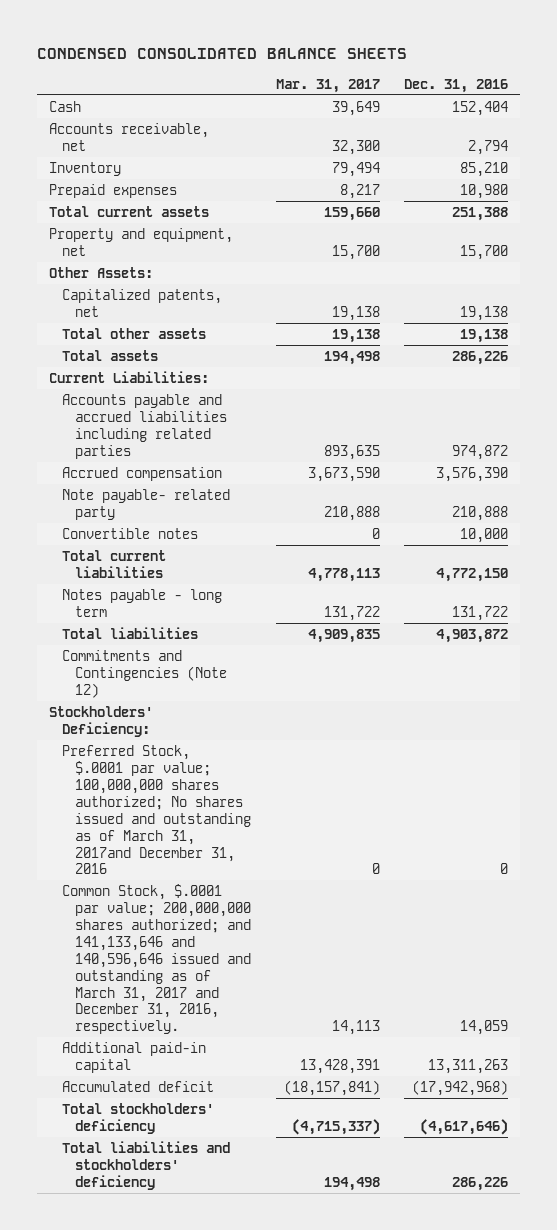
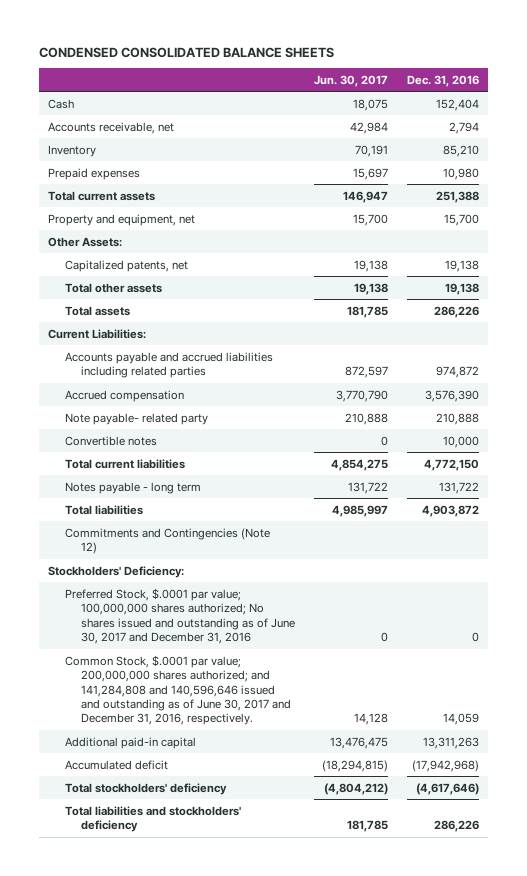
- | Mar. 31, 2017 | Dec. 31, 2016
+ | Jun. 30, 2017 | Dec. 31, 2016
- Preferred Stock, $.0001 par value; 100,000,000 shares authorized; No shares issued and outstanding as of March 31, 2017and December 31, 2016 | 0 | 0
- Common Stock, $.0001 par value; 200,000,000 shares authorized; and 141,133,646 and 140,596,646 issued and outstanding as of March 31, 2017 and December 31, 2016, respectively. | 14,113 | 14,059
+ Preferred Stock, $.0001 par value; 100,000,000 shares authorized; No shares issued and outstanding as of June 30, 2017 and December 31, 2016 | 0 | 0
+ Common Stock, $.0001 par value; 200,000,000 shares authorized; and 141,284,808 and 140,596,646 issued and outstanding as of June 30, 2017 and December 31, 2016, respectively. | 14,128 | 14,059

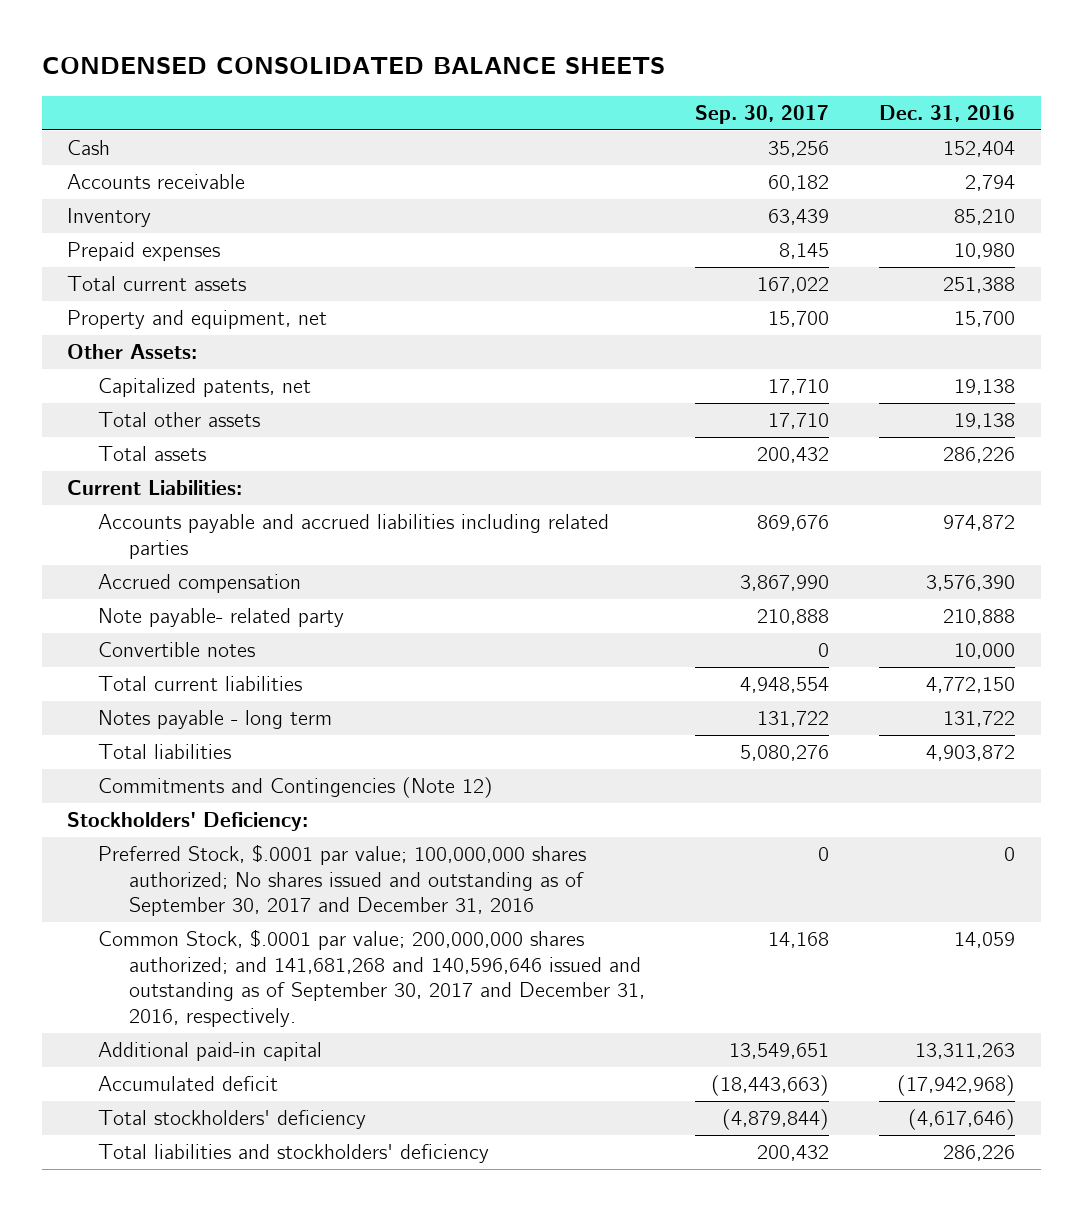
- | Jun. 30, 2017 | Dec. 31, 2016
+ | Sep. 30, 2017 | Dec. 31, 2016
- Accounts receivable, net | 42,984 | 2,794
+ Accounts receivable | 60,182 | 2,794
- Preferred Stock, $.0001 par value; 100,000,000 shares authorized; No shares issued and outstanding as of June 30, 2017 and December 31, 2016 | 0 | 0
- Common Stock, $.0001 par value; 200,000,000 shares authorized; and 141,284,808 and 140,596,646 issued and outstanding as of June 30, 2017 and December 31, 2016, respectively. | 14,128 | 14,059
+ Preferred Stock, $.0001 par value; 100,000,000 shares authorized; No shares issued and outstanding as of September 30, 2017 and December 31, 2016 | 0 | 0
+ Common Stock, $.0001 par value; 200,000,000 shares authorized; and 141,681,268 and 140,596,646 issued and outstanding as of September 30, 2017 and December 31, 2016, respectively. | 14,168 | 14,059

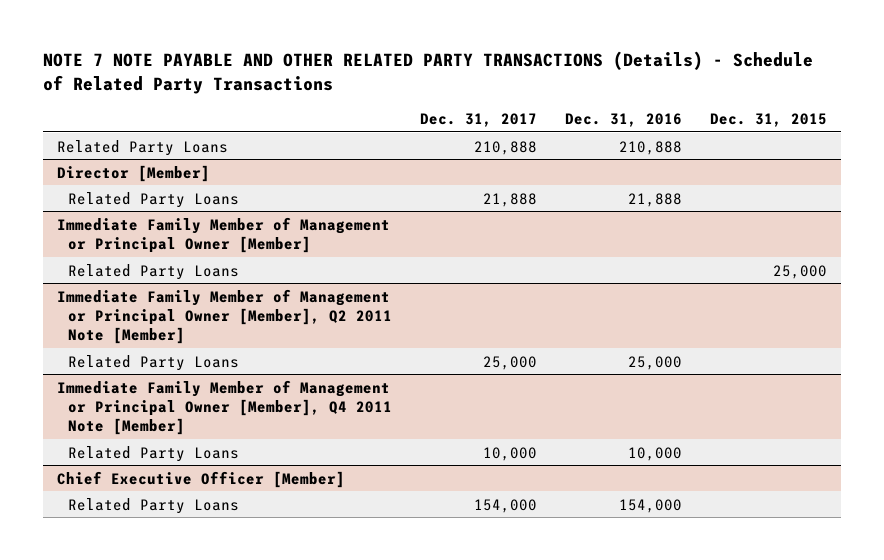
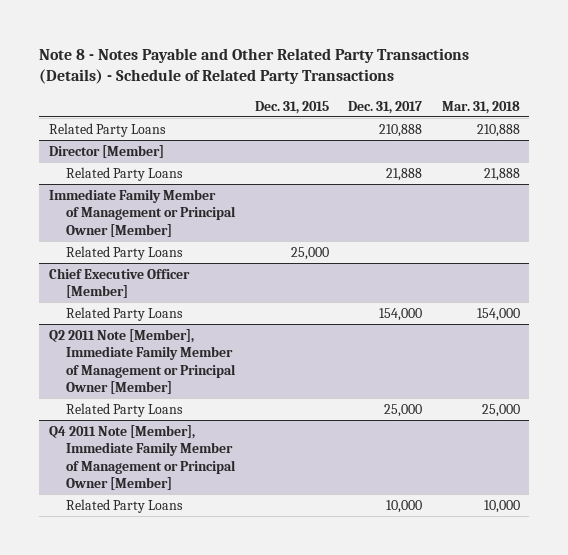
- NOTE 7 NOTE PAYABLE AND OTHER RELATED PARTY TRANSACTIONS (Details) - Schedule of Related Party Transactions
+ Note 8 - Notes Payable and Other Related Party Transactions (Details) - Schedule of Related Party Transactions
- | Dec. 31, 2017 | Dec. 31, 2016 | Dec. 31, 2015
+ | Dec. 31, 2015 | Dec. 31, 2017 | Mar. 31, 2018
- Immediate Family Member of Management or Principal Owner [Member], Q2 2011 Note [Member]
- Related Party Loans | 25,000 | 25,000 |
- Immediate Family Member of Management or Principal Owner [Member], Q4 2011 Note [Member]
- Related Party Loans | 10,000 | 10,000 |
+ Q2 2011 Note [Member], Immediate Family Member of Management or Principal Owner [Member]
+ Related Party Loans | | 25,000 | 25,000
+ Q4 2011 Note [Member], Immediate Family Member of Management or Principal Owner [Member]
+ Related Party Loans | | 10,000 | 10,000

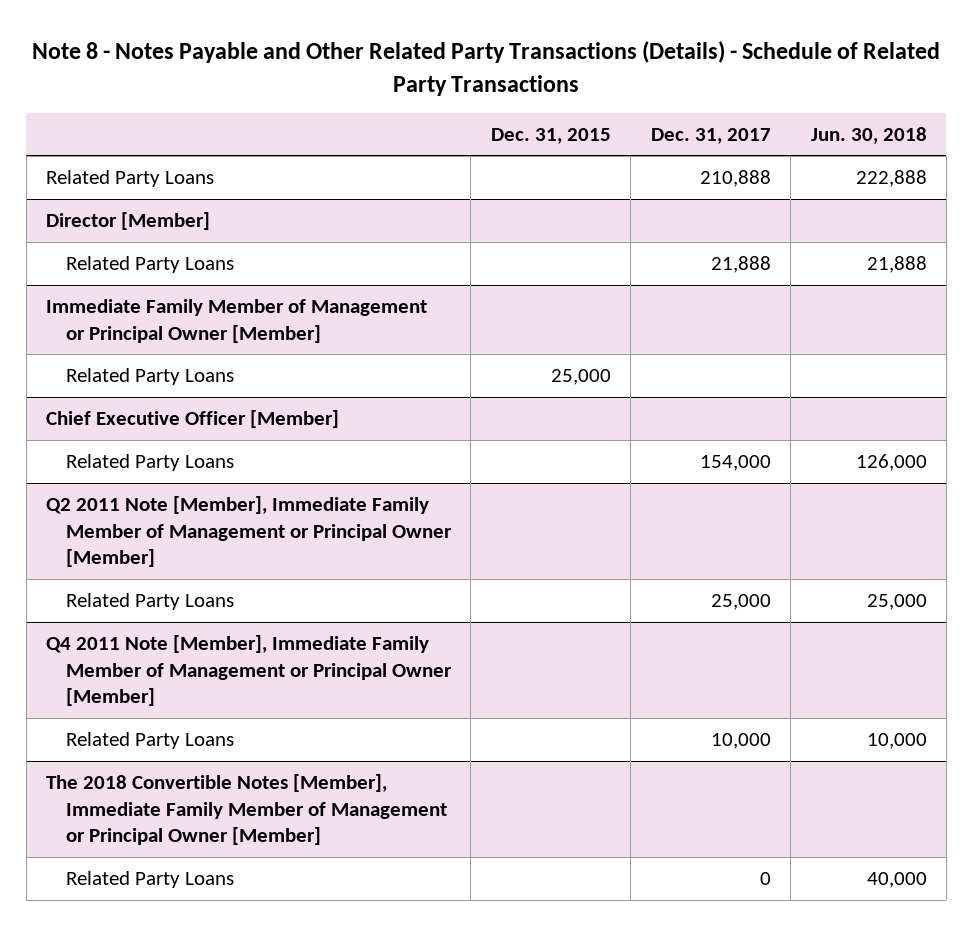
- | Dec. 31, 2015 | Dec. 31, 2017 | Mar. 31, 2018
+ | Dec. 31, 2015 | Dec. 31, 2017 | Jun. 30, 2018
+ The 2018 Convertible Notes [Member], Immediate Family Member of Management or Principal Owner [Member]
+ Related Party Loans | | 0 | 40,000

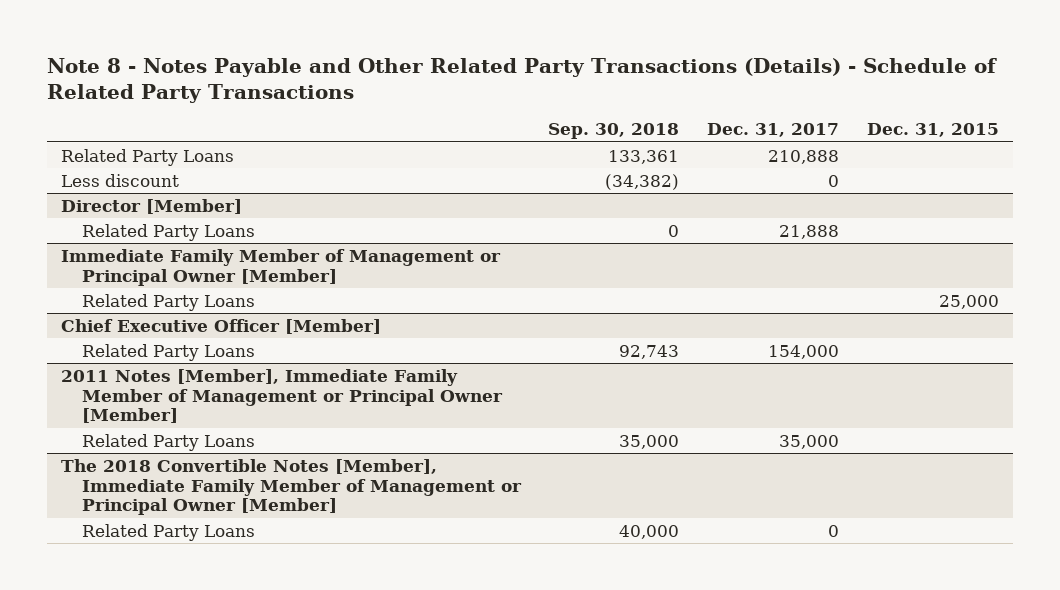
- | Dec. 31, 2015 | Dec. 31, 2017 | Jun. 30, 2018
+ | Sep. 30, 2018 | Dec. 31, 2017 | Dec. 31, 2015
+ Less discount | (34,382) | 0 |
- Q2 2011 Note [Member], Immediate Family Member of Management or Principal Owner [Member]
- Related Party Loans | | 25,000 | 25,000
- Q4 2011 Note [Member], Immediate Family Member of Management or Principal Owner [Member]
- Related Party Loans | | 10,000 | 10,000
+ 2011 Notes [Member], Immediate Family Member of Management or Principal Owner [Member]
+ Related Party Loans | 35,000 | 35,000 |

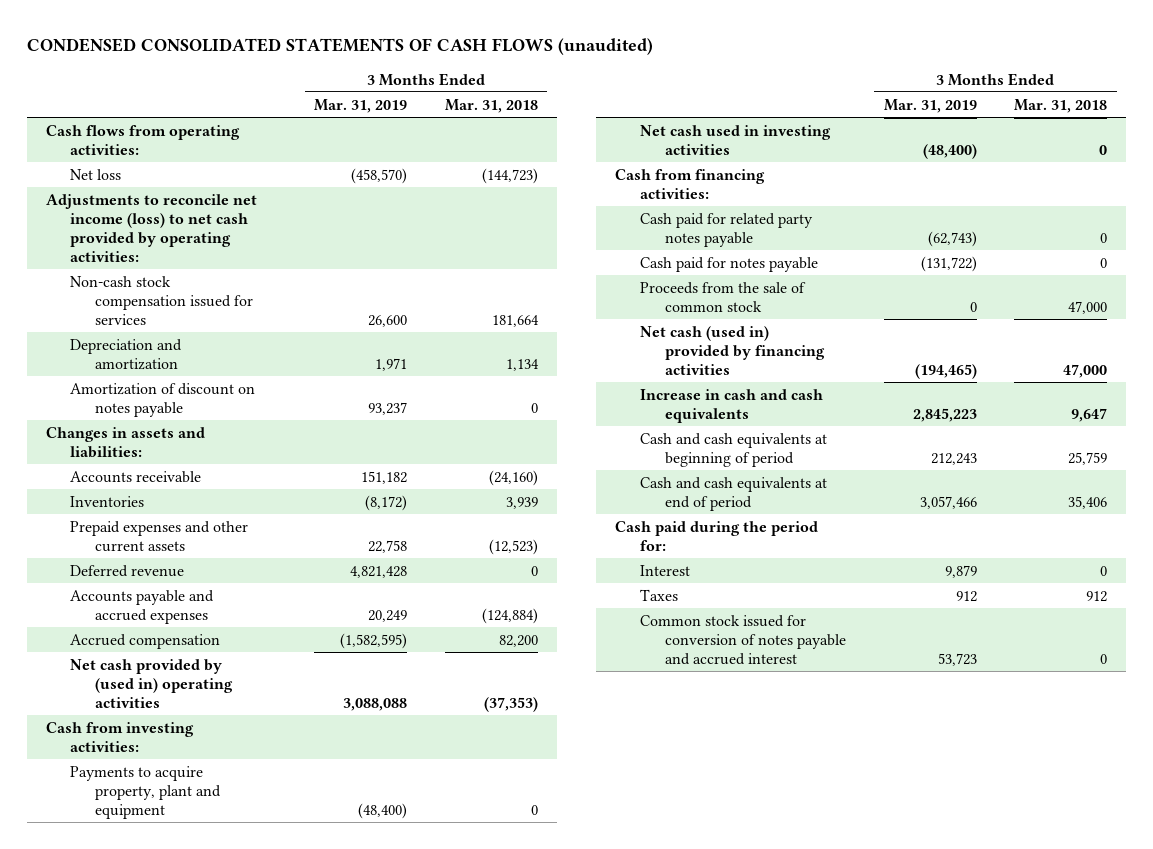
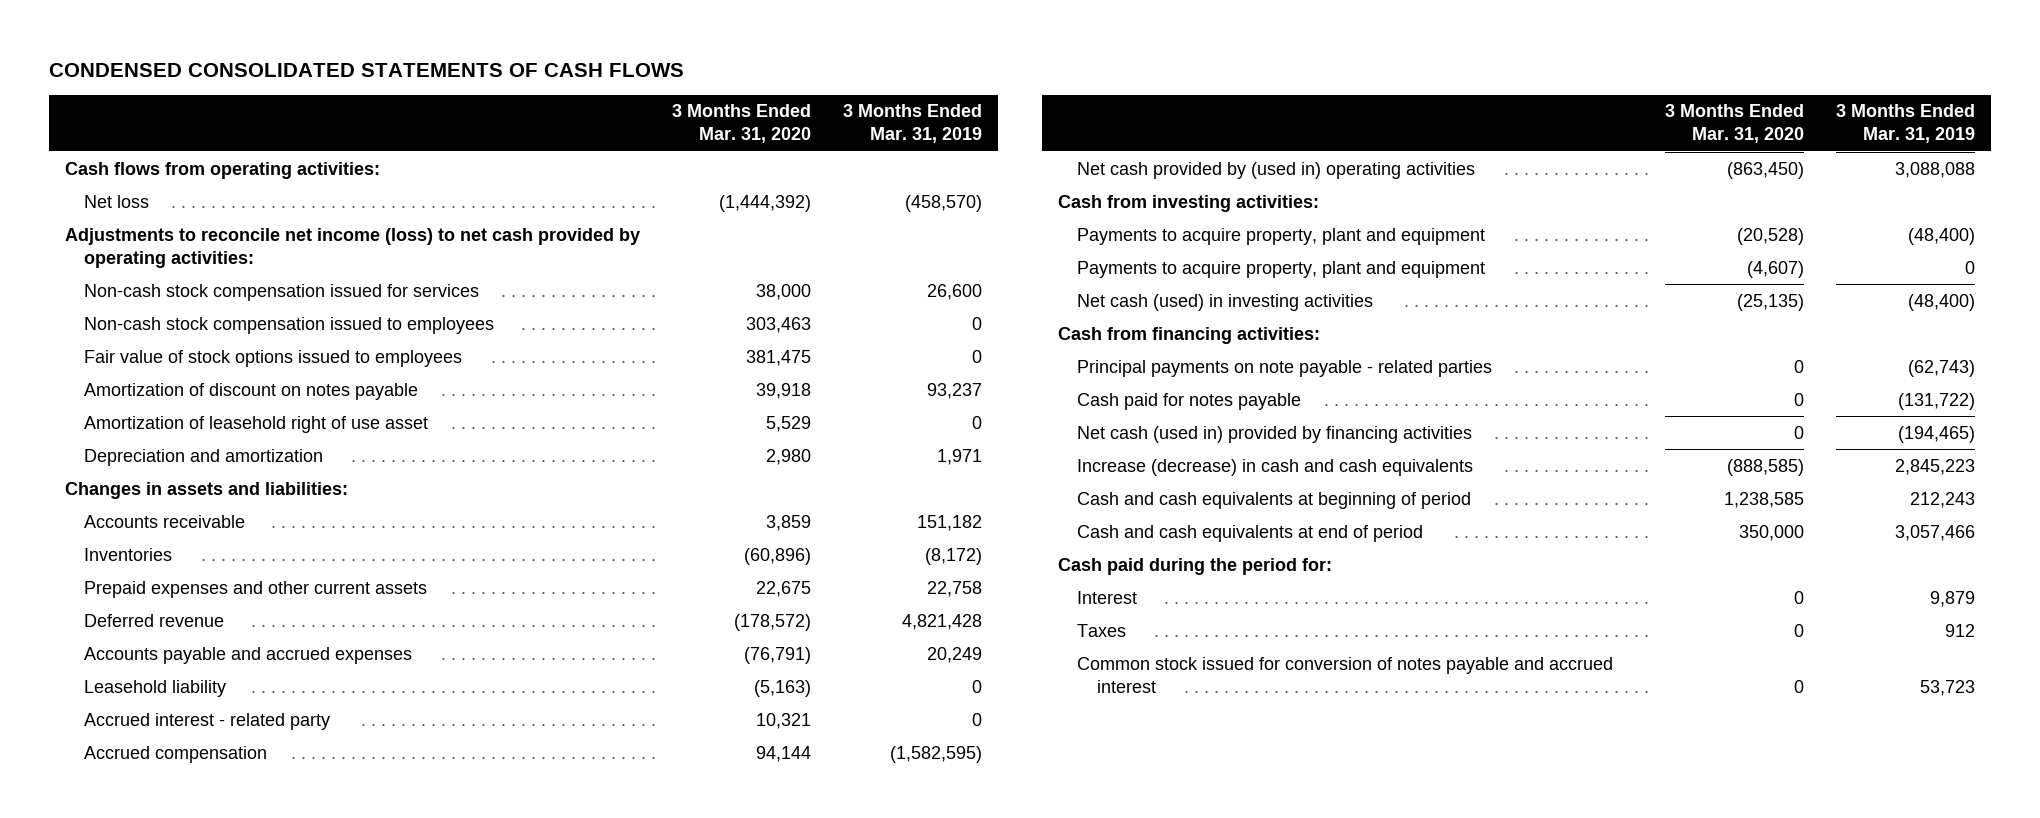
- CONDENSED CONSOLIDATED STATEMENTS OF CASH FLOWS (unaudited)
+ CONDENSED CONSOLIDATED STATEMENTS OF CASH FLOWS
- | 3 Months Ended Mar. 31, 2019 | 3 Months Ended Mar. 31, 2018
+ | 3 Months Ended Mar. 31, 2020 | 3 Months Ended Mar. 31, 2019
+ Non-cash stock compensation issued to employees | 303,463 | 0
+ Fair value of stock options issued to employees | 381,475 | 0
+ Amortization of leasehold right of use asset | 5,529 | 0
moved down: Depreciation and amortization | 2,980 | 1,971
+ Leasehold liability | (5,163) | 0
+ Accrued interest - related party | 10,321 | 0
- Net cash used in investing activities | (48,400) | 0
+ Payments to acquire property, plant and equipment | (4,607) | 0
+ Net cash (used) in investing activities | (25,135) | (48,400)
- Cash paid for related party notes payable | (62,743) | 0
+ Principal payments on note payable - related parties | 0 | (62,743)
- Proceeds from the sale of common stock | 0 | 47,000
- Increase in cash and cash equivalents | 2,845,223 | 9,647
+ Increase (decrease) in cash and cash equivalents | (888,585) | 2,845,223

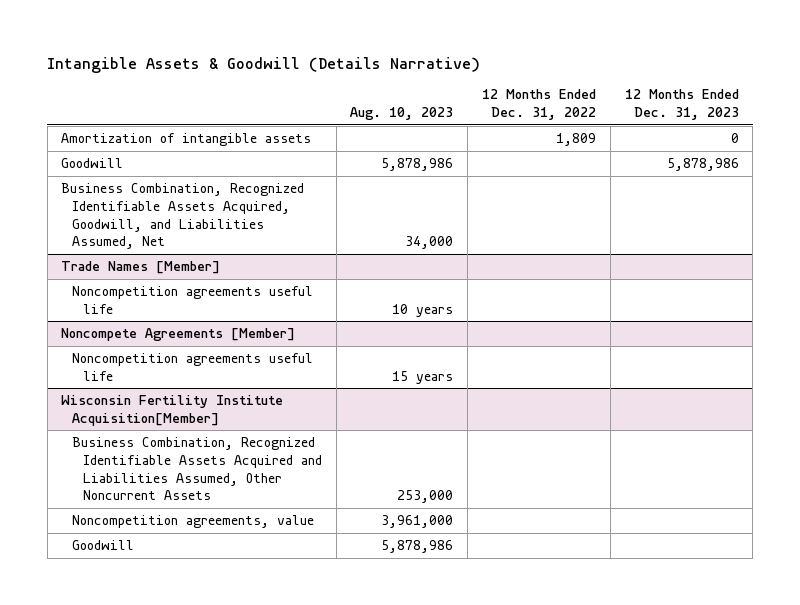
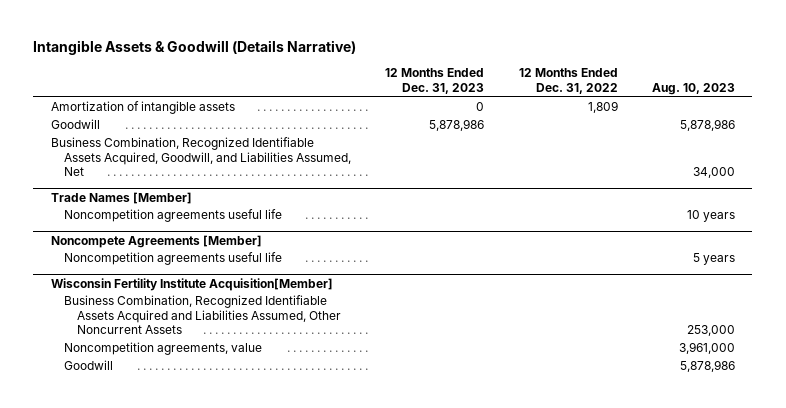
- | Aug. 10, 2023 | 12 Months Ended Dec. 31, 2022 | 12 Months Ended Dec. 31, 2023
+ | 12 Months Ended Dec. 31, 2023 | 12 Months Ended Dec. 31, 2022 | Aug. 10, 2023
@ Noncompete Agreements [Member]
- Noncompetition agreements useful life | 15 years | |
+ Noncompetition agreements useful life | | | 5 years

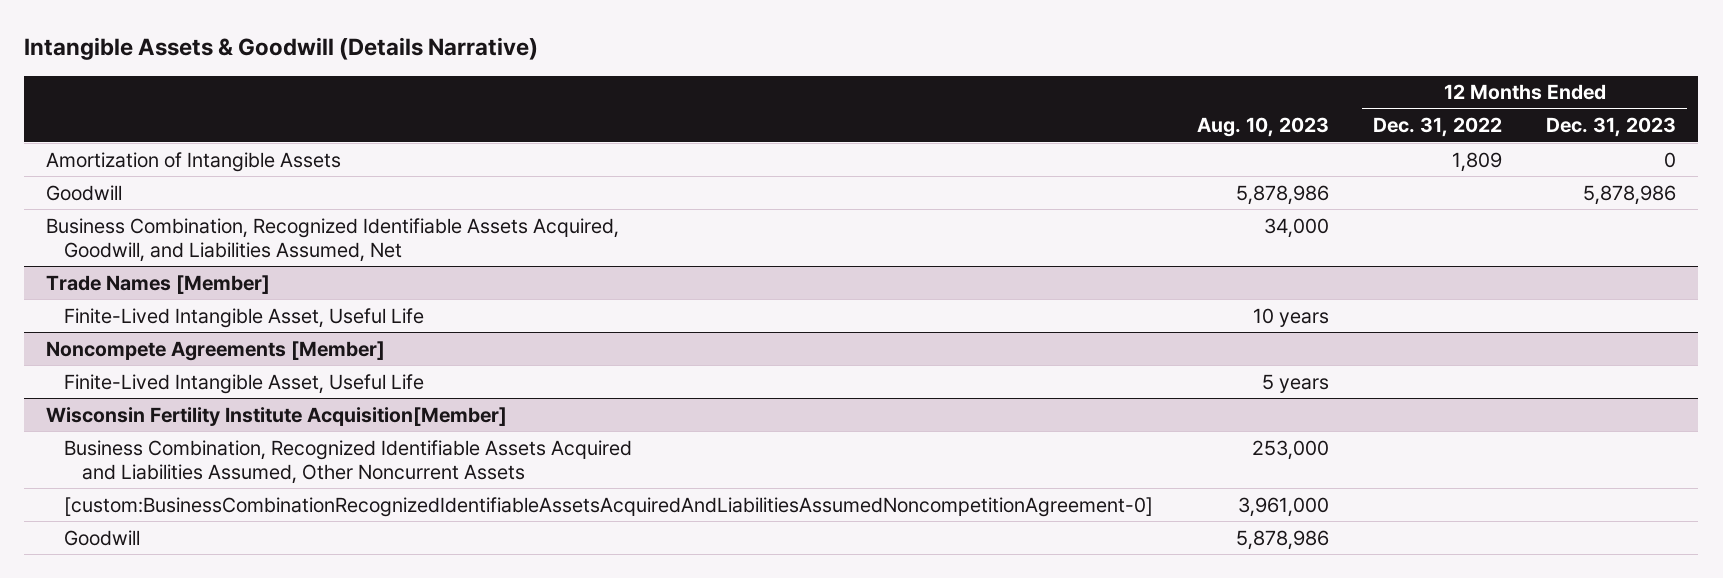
- | 12 Months Ended Dec. 31, 2023 | 12 Months Ended Dec. 31, 2022 | Aug. 10, 2023
+ | Aug. 10, 2023 | 12 Months Ended Dec. 31, 2022 | 12 Months Ended Dec. 31, 2023
- Amortization of intangible assets | 0 | 1,809 |
+ Amortization of Intangible Assets | | 1,809 | 0
@ Trade Names [Member]
- Noncompetition agreements useful life | | | 10 years
+ Finite-Lived Intangible Asset, Useful Life | 10 years | |
@ Noncompete Agreements [Member]
- Noncompetition agreements useful life | | | 5 years
+ Finite-Lived Intangible Asset, Useful Life | 5 years | |
@ Wisconsin Fertility Institute Acquisition[Member]
- Noncompetition agreements, value | | | 3,961,000
+ [custom:BusinessCombinationRecognizedIdentifiableAssetsAcquiredAndLiabilitiesAssumedNoncompetitionAgreement-0] | 3,961,000 | |

